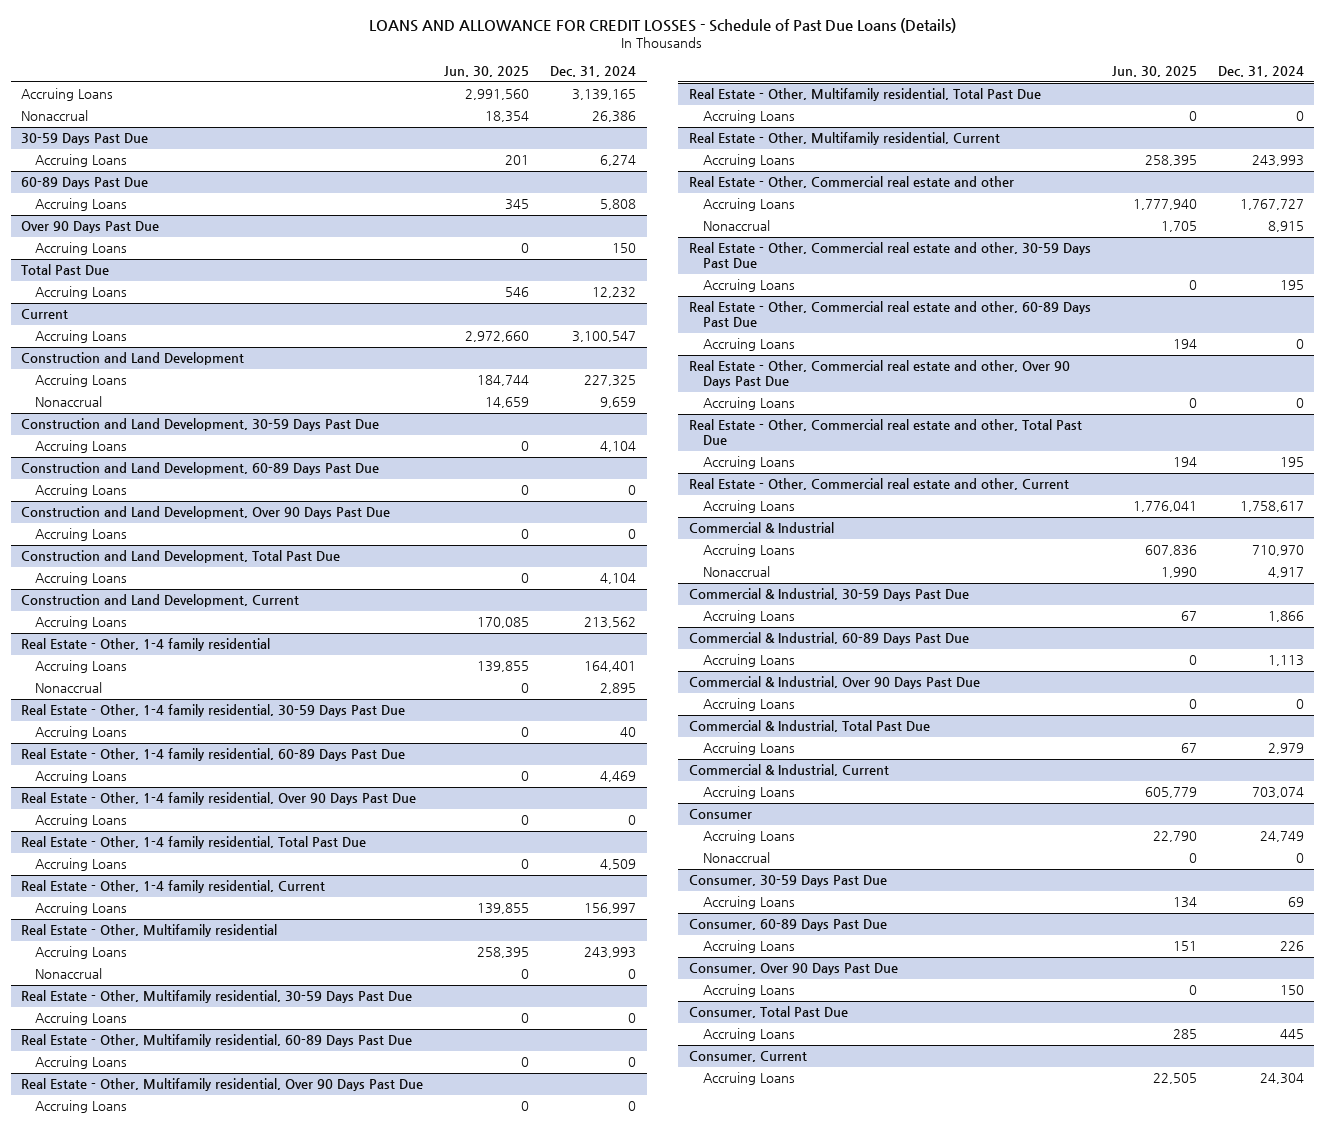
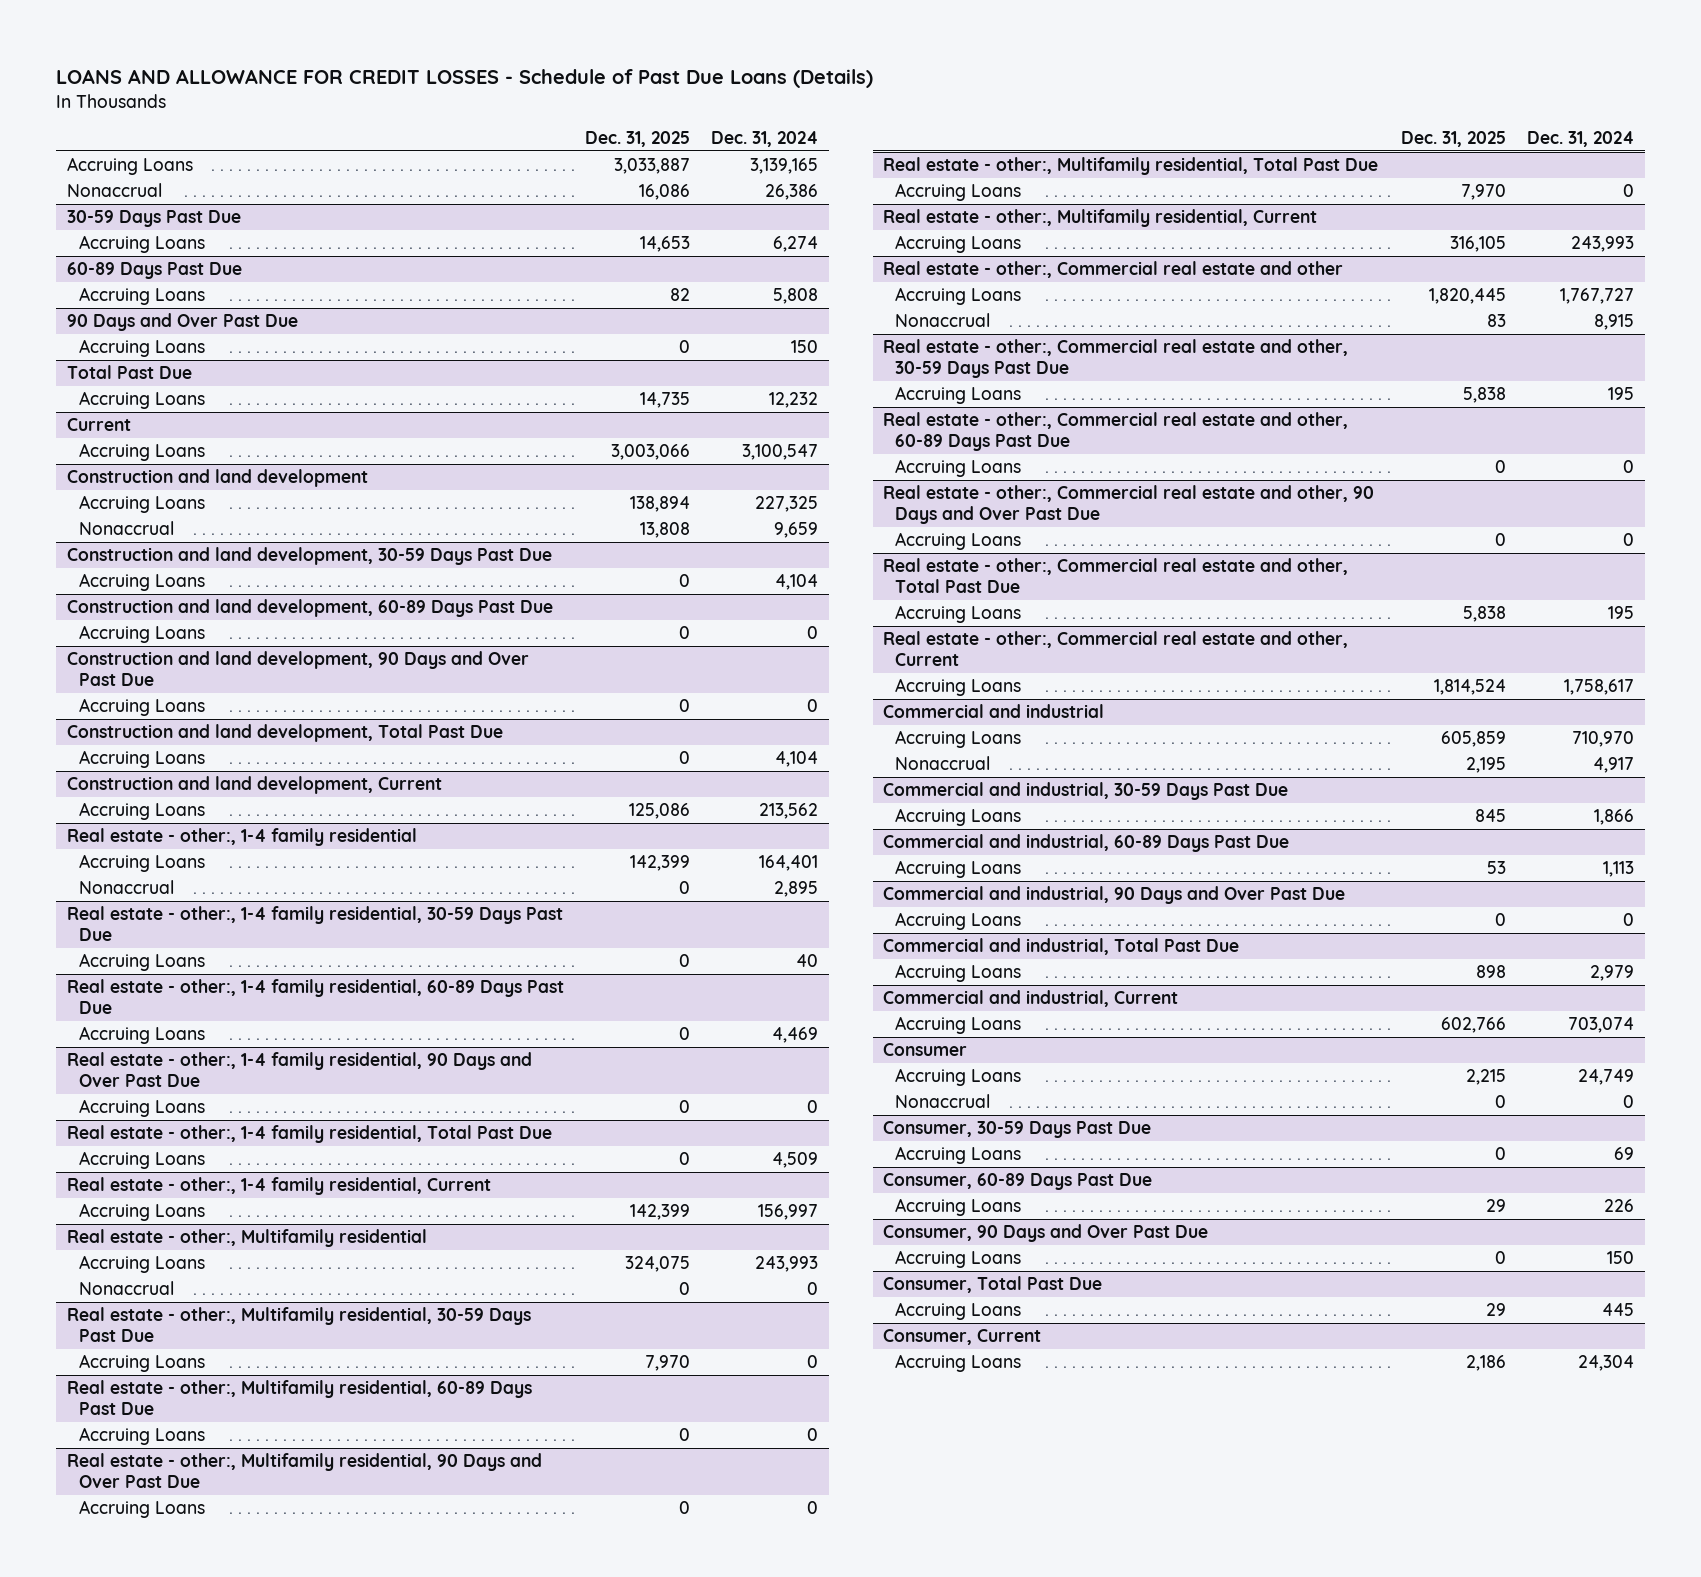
- | Jun. 30, 2025 | Dec. 31, 2024
+ | Dec. 31, 2025 | Dec. 31, 2024
- Over 90 Days Past Due
+ 90 Days and Over Past Due
- Construction and Land Development
+ Construction and land development
- Construction and Land Development, 30-59 Days Past Due
+ Construction and land development, 30-59 Days Past Due
- Construction and Land Development, 60-89 Days Past Due
+ Construction and land development, 60-89 Days Past Due
- Construction and Land Development, Over 90 Days Past Due
+ Construction and land development, 90 Days and Over Past Due
- Construction and Land Development, Total Past Due
+ Construction and land development, Total Past Due
- Construction and Land Development, Current
+ Construction and land development, Current
- Real Estate - Other, 1-4 family residential
+ Real estate - other:, 1-4 family residential
- Real Estate - Other, 1-4 family residential, 30-59 Days Past Due
+ Real estate - other:, 1-4 family residential, 30-59 Days Past Due
- Real Estate - Other, 1-4 family residential, 60-89 Days Past Due
+ Real estate - other:, 1-4 family residential, 60-89 Days Past Due
- Real Estate - Other, 1-4 family residential, Over 90 Days Past Due
+ Real estate - other:, 1-4 family residential, 90 Days and Over Past Due
- Real Estate - Other, 1-4 family residential, Total Past Due
+ Real estate - other:, 1-4 family residential, Total Past Due
- Real Estate - Other, 1-4 family residential, Current
+ Real estate - other:, 1-4 family residential, Current
- Real Estate - Other, Multifamily residential
+ Real estate - other:, Multifamily residential
- Real Estate - Other, Multifamily residential, 30-59 Days Past Due
+ Real estate - other:, Multifamily residential, 30-59 Days Past Due
- Real Estate - Other, Multifamily residential, 60-89 Days Past Due
+ Real estate - other:, Multifamily residential, 60-89 Days Past Due
- Real Estate - Other, Multifamily residential, Over 90 Days Past Due
+ Real estate - other:, Multifamily residential, 90 Days and Over Past Due
- Real Estate - Other, Multifamily residential, Total Past Due
+ Real estate - other:, Multifamily residential, Total Past Due
- Real Estate - Other, Multifamily residential, Current
+ Real estate - other:, Multifamily residential, Current
- Real Estate - Other, Commercial real estate and other
+ Real estate - other:, Commercial real estate and other
- Real Estate - Other, Commercial real estate and other, 30-59 Days Past Due
+ Real estate - other:, Commercial real estate and other, 30-59 Days Past Due
- Real Estate - Other, Commercial real estate and other, 60-89 Days Past Due
+ Real estate - other:, Commercial real estate and other, 60-89 Days Past Due
- Real Estate - Other, Commercial real estate and other, Over 90 Days Past Due
+ Real estate - other:, Commercial real estate and other, 90 Days and Over Past Due
- Real Estate - Other, Commercial real estate and other, Total Past Due
+ Real estate - other:, Commercial real estate and other, Total Past Due
- Real Estate - Other, Commercial real estate and other, Current
+ Real estate - other:, Commercial real estate and other, Current
- Commercial & Industrial
+ Commercial and industrial
- Commercial & Industrial, 30-59 Days Past Due
+ Commercial and industrial, 30-59 Days Past Due
- Commercial & Industrial, 60-89 Days Past Due
+ Commercial and industrial, 60-89 Days Past Due
- Commercial & Industrial, Over 90 Days Past Due
+ Commercial and industrial, 90 Days and Over Past Due
- Commercial & Industrial, Total Past Due
+ Commercial and industrial, Total Past Due
- Commercial & Industrial, Current
+ Commercial and industrial, Current
- Consumer, Over 90 Days Past Due
+ Consumer, 90 Days and Over Past Due

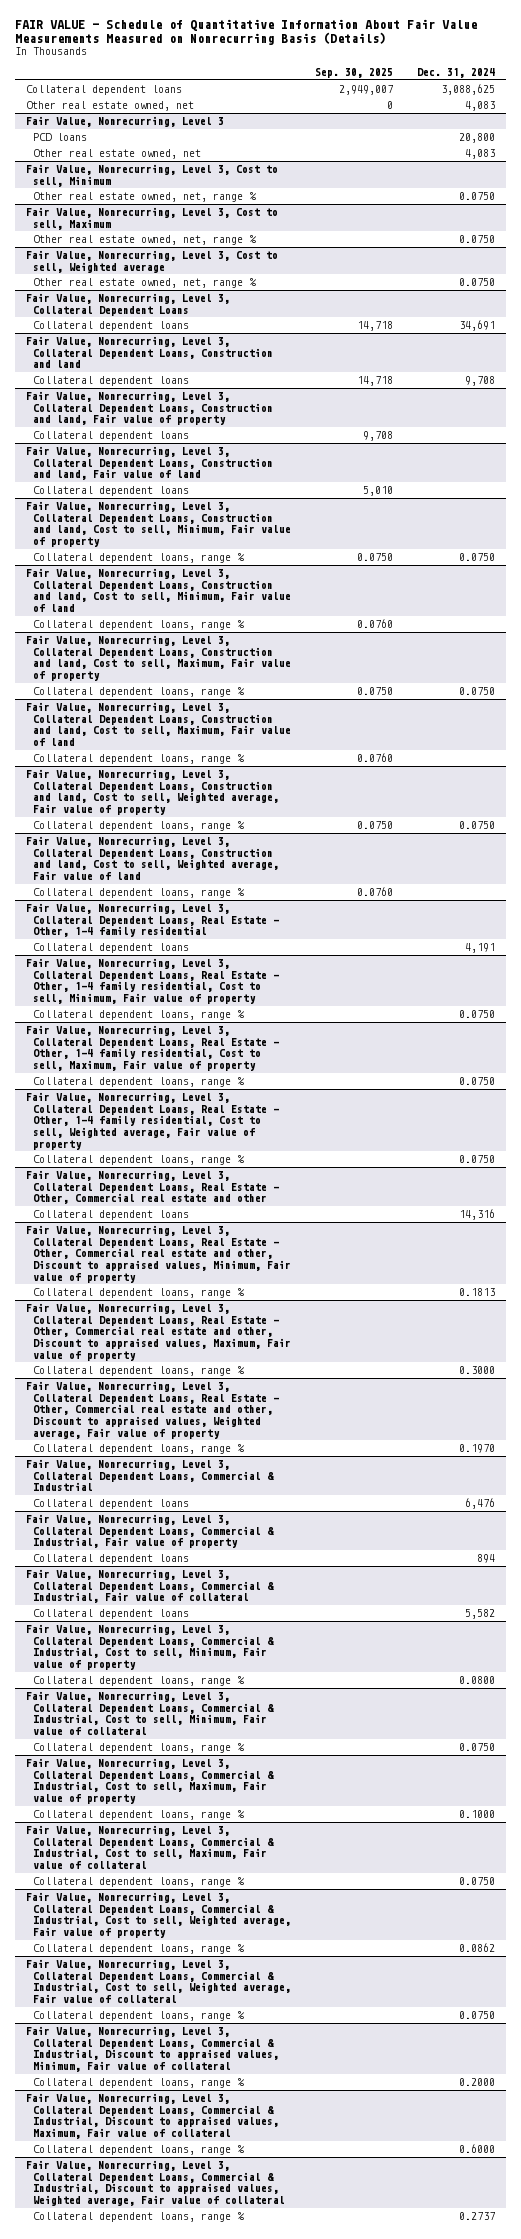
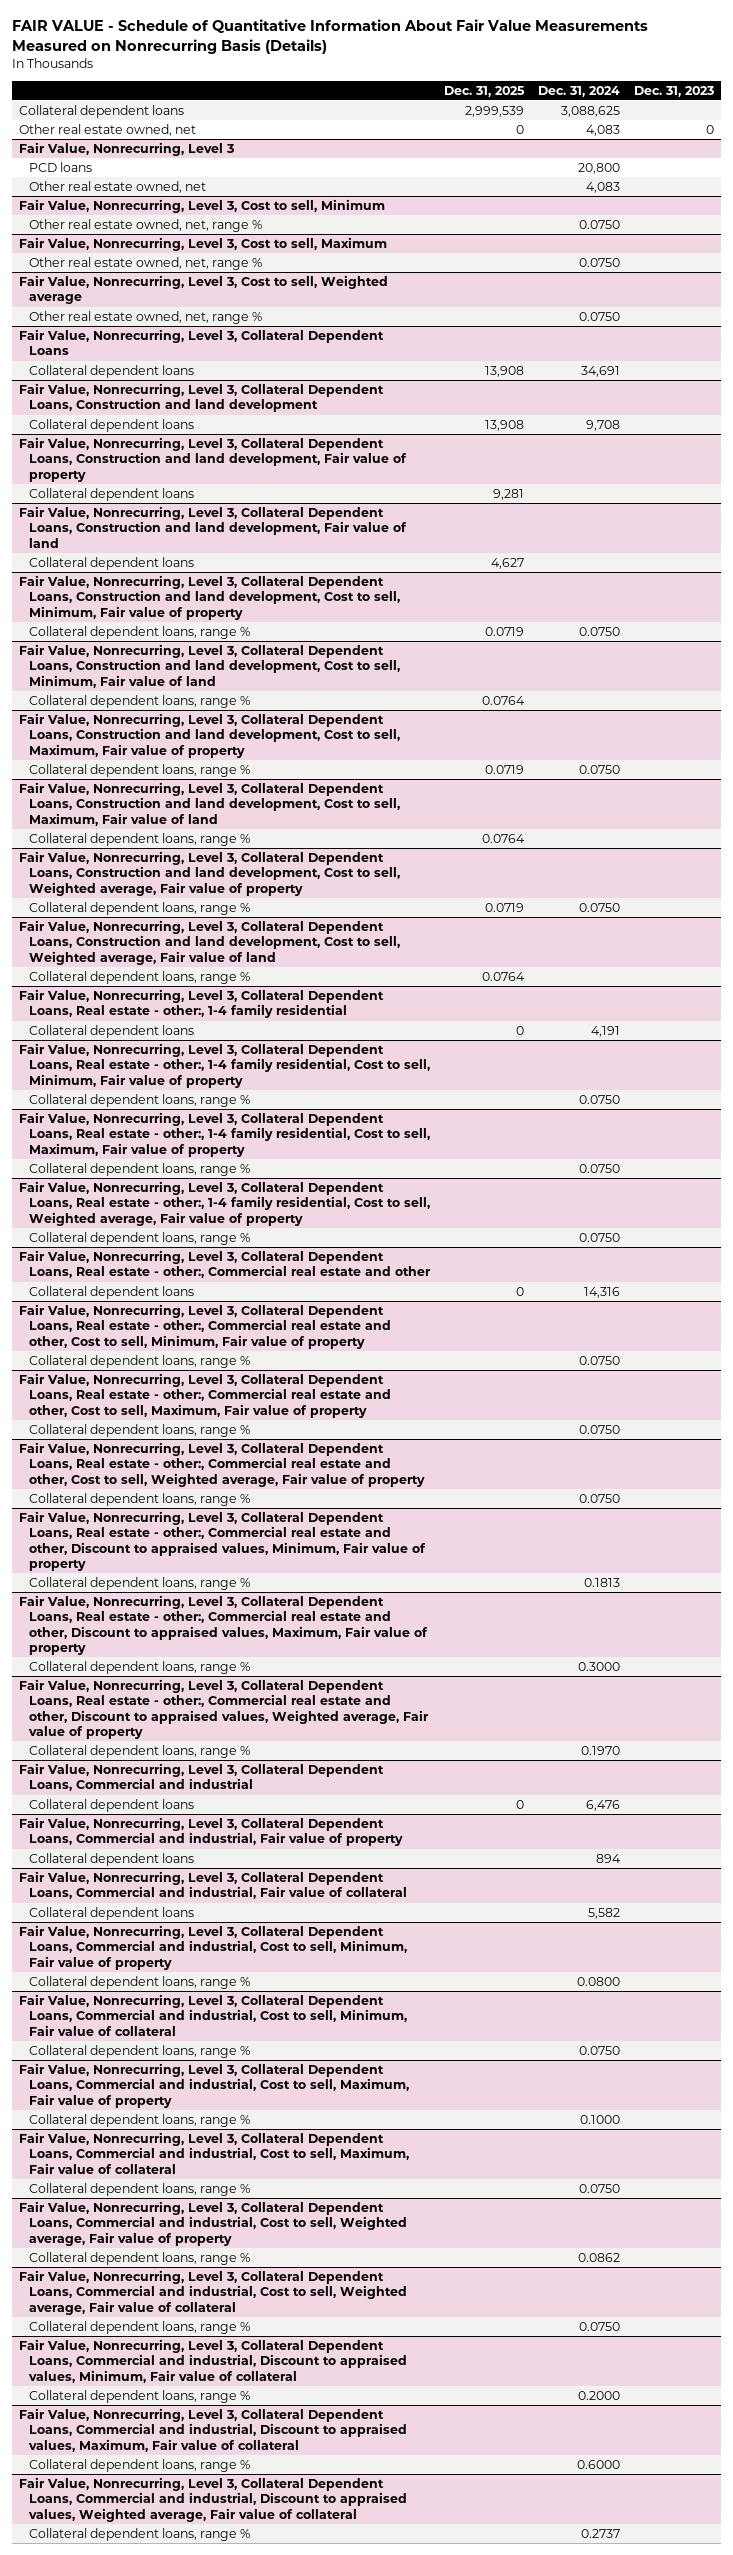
- | Sep. 30, 2025 | Dec. 31, 2024
+ | Dec. 31, 2025 | Dec. 31, 2024 | Dec. 31, 2023
- Fair Value, Nonrecurring, Level 3, Collateral Dependent Loans, Construction and land
+ Fair Value, Nonrecurring, Level 3, Collateral Dependent Loans, Construction and land development
- Fair Value, Nonrecurring, Level 3, Collateral Dependent Loans, Construction and land, Fair value of property
+ Fair Value, Nonrecurring, Level 3, Collateral Dependent Loans, Construction and land development, Fair value of property
- Fair Value, Nonrecurring, Level 3, Collateral Dependent Loans, Construction and land, Fair value of land
+ Fair Value, Nonrecurring, Level 3, Collateral Dependent Loans, Construction and land development, Fair value of land
- Fair Value, Nonrecurring, Level 3, Collateral Dependent Loans, Construction and land, Cost to sell, Minimum, Fair value of property
+ Fair Value, Nonrecurring, Level 3, Collateral Dependent Loans, Construction and land development, Cost to sell, Minimum, Fair value of property
- Fair Value, Nonrecurring, Level 3, Collateral Dependent Loans, Construction and land, Cost to sell, Minimum, Fair value of land
+ Fair Value, Nonrecurring, Level 3, Collateral Dependent Loans, Construction and land development, Cost to sell, Minimum, Fair value of land
- Fair Value, Nonrecurring, Level 3, Collateral Dependent Loans, Construction and land, Cost to sell, Maximum, Fair value of property
+ Fair Value, Nonrecurring, Level 3, Collateral Dependent Loans, Construction and land development, Cost to sell, Maximum, Fair value of property
- Fair Value, Nonrecurring, Level 3, Collateral Dependent Loans, Construction and land, Cost to sell, Maximum, Fair value of land
+ Fair Value, Nonrecurring, Level 3, Collateral Dependent Loans, Construction and land development, Cost to sell, Maximum, Fair value of land
- Fair Value, Nonrecurring, Level 3, Collateral Dependent Loans, Construction and land, Cost to sell, Weighted average, Fair value of property
+ Fair Value, Nonrecurring, Level 3, Collateral Dependent Loans, Construction and land development, Cost to sell, Weighted average, Fair value of property
- Fair Value, Nonrecurring, Level 3, Collateral Dependent Loans, Construction and land, Cost to sell, Weighted average, Fair value of land
+ Fair Value, Nonrecurring, Level 3, Collateral Dependent Loans, Construction and land development, Cost to sell, Weighted average, Fair value of land
- Fair Value, Nonrecurring, Level 3, Collateral Dependent Loans, Real Estate - Other, 1-4 family residential
+ Fair Value, Nonrecurring, Level 3, Collateral Dependent Loans, Real estate - other:, 1-4 family residential
- Fair Value, Nonrecurring, Level 3, Collateral Dependent Loans, Real Estate - Other, 1-4 family residential, Cost to sell, Minimum, Fair value of property
+ Fair Value, Nonrecurring, Level 3, Collateral Dependent Loans, Real estate - other:, 1-4 family residential, Cost to sell, Minimum, Fair value of property
- Fair Value, Nonrecurring, Level 3, Collateral Dependent Loans, Real Estate - Other, 1-4 family residential, Cost to sell, Maximum, Fair value of property
+ Fair Value, Nonrecurring, Level 3, Collateral Dependent Loans, Real estate - other:, 1-4 family residential, Cost to sell, Maximum, Fair value of property
- Fair Value, Nonrecurring, Level 3, Collateral Dependent Loans, Real Estate - Other, 1-4 family residential, Cost to sell, Weighted average, Fair value of property
+ Fair Value, Nonrecurring, Level 3, Collateral Dependent Loans, Real estate - other:, 1-4 family residential, Cost to sell, Weighted average, Fair value of property
- Fair Value, Nonrecurring, Level 3, Collateral Dependent Loans, Real Estate - Other, Commercial real estate and other
+ Fair Value, Nonrecurring, Level 3, Collateral Dependent Loans, Real estate - other:, Commercial real estate and other
- Fair Value, Nonrecurring, Level 3, Collateral Dependent Loans, Real Estate - Other, Commercial real estate and other, Discount to appraised values, Minimum, Fair value of property
+ Fair Value, Nonrecurring, Level 3, Collateral Dependent Loans, Real estate - other:, Commercial real estate and other, Cost to sell, Minimum, Fair value of property
+ Collateral dependent loans, range % | | 0.0750 |
+ Fair Value, Nonrecurring, Level 3, Collateral Dependent Loans, Real estate - other:, Commercial real estate and other, Cost to sell, Maximum, Fair value of property
+ Collateral dependent loans, range % | | 0.0750 |
+ Fair Value, Nonrecurring, Level 3, Collateral Dependent Loans, Real estate - other:, Commercial real estate and other, Cost to sell, Weighted average, Fair value of property
+ Collateral dependent loans, range % | | 0.0750 |
+ Fair Value, Nonrecurring, Level 3, Collateral Dependent Loans, Real estate - other:, Commercial real estate and other, Discount to appraised values, Minimum, Fair value of property
- Fair Value, Nonrecurring, Level 3, Collateral Dependent Loans, Real Estate - Other, Commercial real estate and other, Discount to appraised values, Maximum, Fair value of property
+ Fair Value, Nonrecurring, Level 3, Collateral Dependent Loans, Real estate - other:, Commercial real estate and other, Discount to appraised values, Maximum, Fair value of property
- Fair Value, Nonrecurring, Level 3, Collateral Dependent Loans, Real Estate - Other, Commercial real estate and other, Discount to appraised values, Weighted average, Fair value of property
+ Fair Value, Nonrecurring, Level 3, Collateral Dependent Loans, Real estate - other:, Commercial real estate and other, Discount to appraised values, Weighted average, Fair value of property
- Fair Value, Nonrecurring, Level 3, Collateral Dependent Loans, Commercial & Industrial
+ Fair Value, Nonrecurring, Level 3, Collateral Dependent Loans, Commercial and industrial
- Fair Value, Nonrecurring, Level 3, Collateral Dependent Loans, Commercial & Industrial, Fair value of property
+ Fair Value, Nonrecurring, Level 3, Collateral Dependent Loans, Commercial and industrial, Fair value of property
- Fair Value, Nonrecurring, Level 3, Collateral Dependent Loans, Commercial & Industrial, Fair value of collateral
+ Fair Value, Nonrecurring, Level 3, Collateral Dependent Loans, Commercial and industrial, Fair value of collateral
- Fair Value, Nonrecurring, Level 3, Collateral Dependent Loans, Commercial & Industrial, Cost to sell, Minimum, Fair value of property
+ Fair Value, Nonrecurring, Level 3, Collateral Dependent Loans, Commercial and industrial, Cost to sell, Minimum, Fair value of property
- Fair Value, Nonrecurring, Level 3, Collateral Dependent Loans, Commercial & Industrial, Cost to sell, Minimum, Fair value of collateral
+ Fair Value, Nonrecurring, Level 3, Collateral Dependent Loans, Commercial and industrial, Cost to sell, Minimum, Fair value of collateral
- Fair Value, Nonrecurring, Level 3, Collateral Dependent Loans, Commercial & Industrial, Cost to sell, Maximum, Fair value of property
+ Fair Value, Nonrecurring, Level 3, Collateral Dependent Loans, Commercial and industrial, Cost to sell, Maximum, Fair value of property
- Fair Value, Nonrecurring, Level 3, Collateral Dependent Loans, Commercial & Industrial, Cost to sell, Maximum, Fair value of collateral
+ Fair Value, Nonrecurring, Level 3, Collateral Dependent Loans, Commercial and industrial, Cost to sell, Maximum, Fair value of collateral
- Fair Value, Nonrecurring, Level 3, Collateral Dependent Loans, Commercial & Industrial, Cost to sell, Weighted average, Fair value of property
+ Fair Value, Nonrecurring, Level 3, Collateral Dependent Loans, Commercial and industrial, Cost to sell, Weighted average, Fair value of property
- Fair Value, Nonrecurring, Level 3, Collateral Dependent Loans, Commercial & Industrial, Cost to sell, Weighted average, Fair value of collateral
+ Fair Value, Nonrecurring, Level 3, Collateral Dependent Loans, Commercial and industrial, Cost to sell, Weighted average, Fair value of collateral
- Fair Value, Nonrecurring, Level 3, Collateral Dependent Loans, Commercial & Industrial, Discount to appraised values, Minimum, Fair value of collateral
+ Fair Value, Nonrecurring, Level 3, Collateral Dependent Loans, Commercial and industrial, Discount to appraised values, Minimum, Fair value of collateral
- Fair Value, Nonrecurring, Level 3, Collateral Dependent Loans, Commercial & Industrial, Discount to appraised values, Maximum, Fair value of collateral
+ Fair Value, Nonrecurring, Level 3, Collateral Dependent Loans, Commercial and industrial, Discount to appraised values, Maximum, Fair value of collateral
- Fair Value, Nonrecurring, Level 3, Collateral Dependent Loans, Commercial & Industrial, Discount to appraised values, Weighted average, Fair value of collateral
+ Fair Value, Nonrecurring, Level 3, Collateral Dependent Loans, Commercial and industrial, Discount to appraised values, Weighted average, Fair value of collateral

